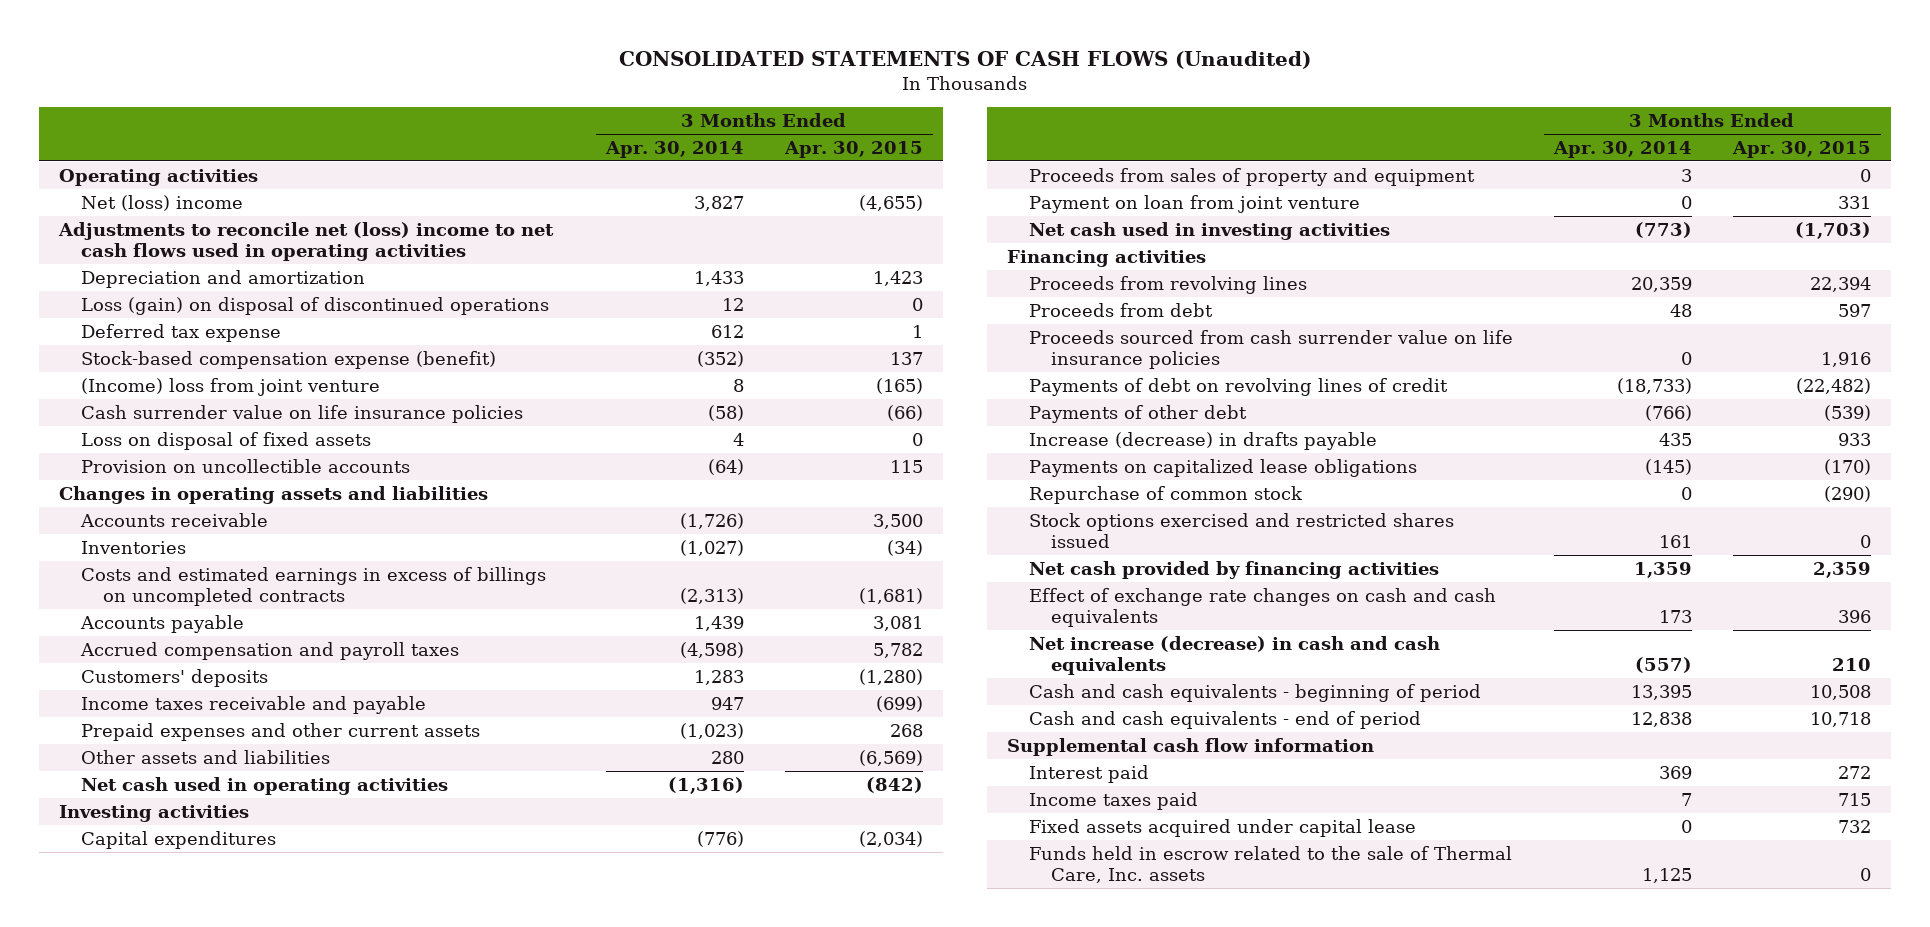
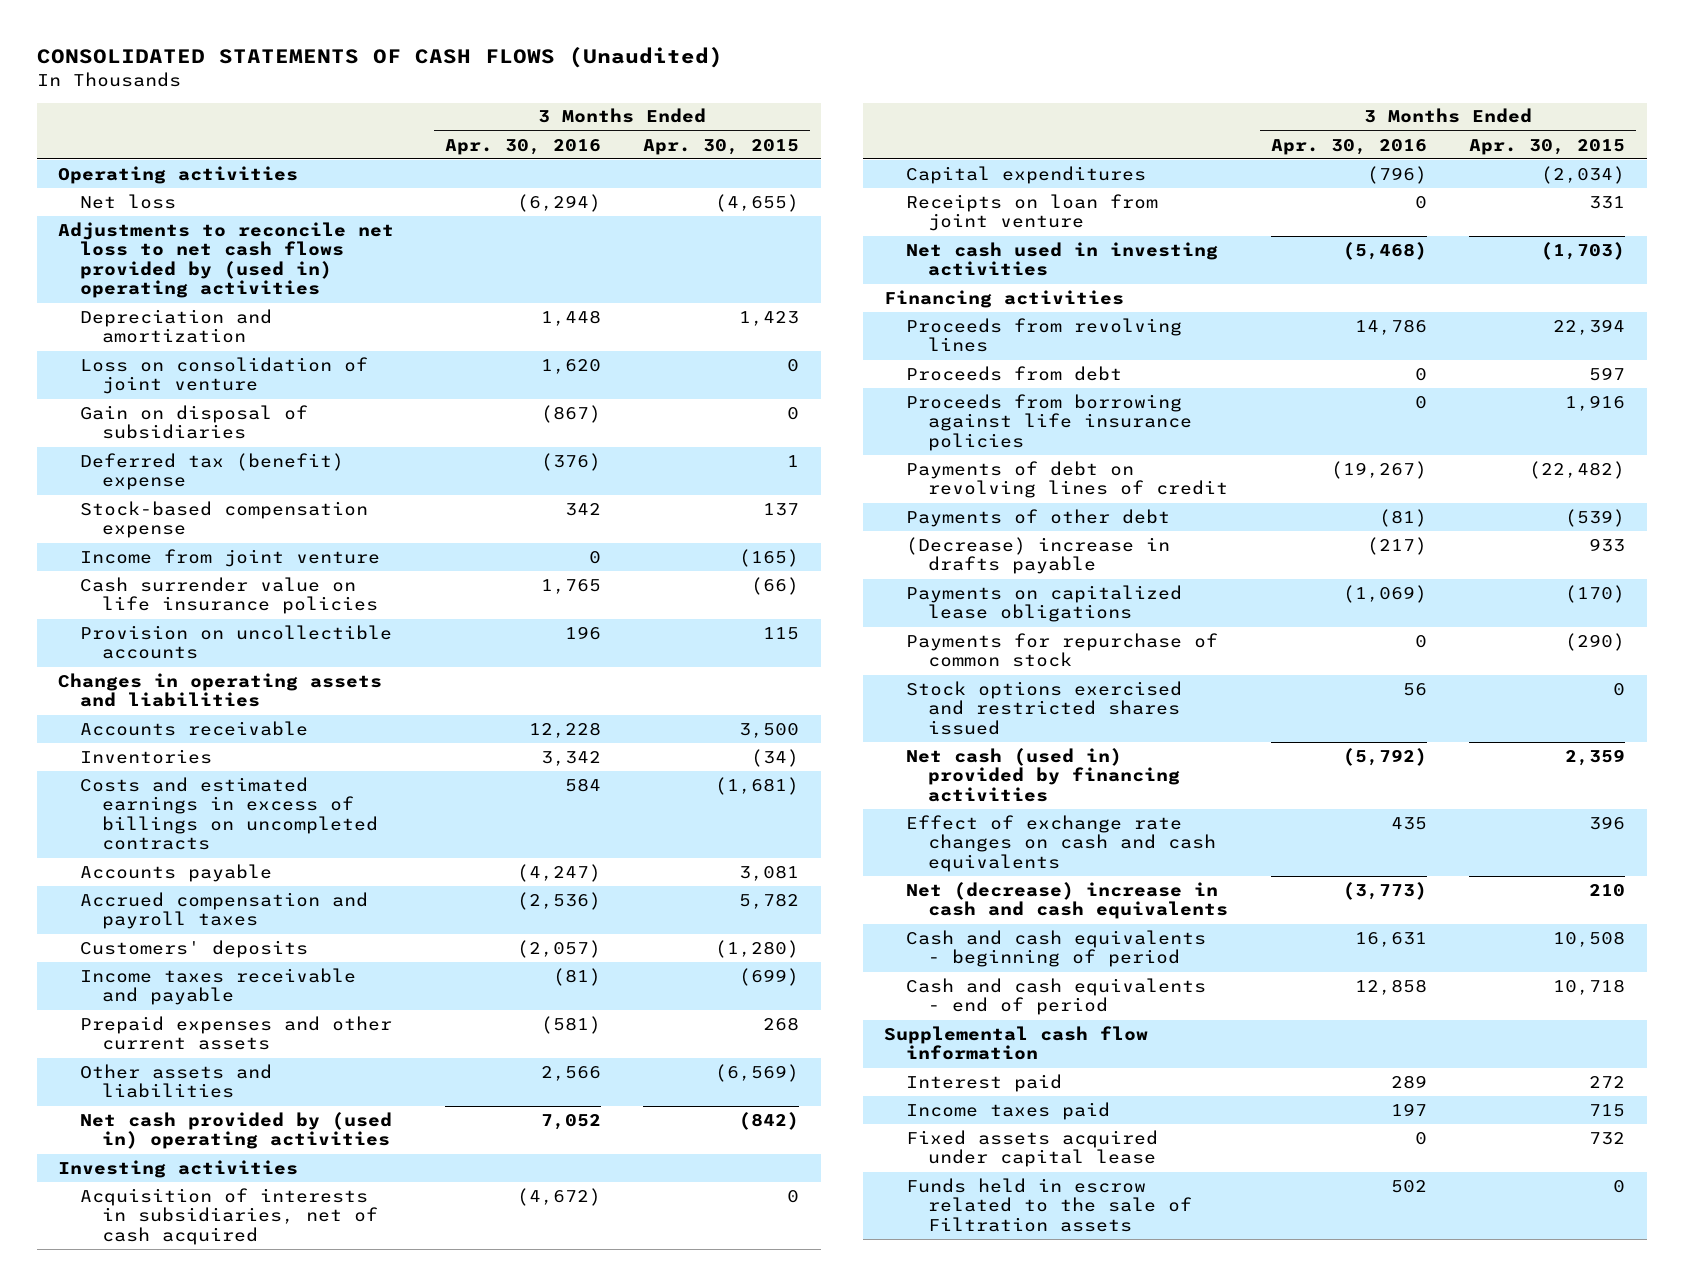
- | 3 Months Ended Apr. 30, 2014 | 3 Months Ended Apr. 30, 2015
+ | 3 Months Ended Apr. 30, 2016 | 3 Months Ended Apr. 30, 2015
- Net (loss) income | 3,827 | (4,655)
- Adjustments to reconcile net (loss) income to net cash flows used in operating activities
+ Net loss | (6,294) | (4,655)
+ Adjustments to reconcile net loss to net cash flows provided by (used in) operating activities
- Loss (gain) on disposal of discontinued operations | 12 | 0
- Deferred tax expense | 612 | 1
- Stock-based compensation expense (benefit) | (352) | 137
- (Income) loss from joint venture | 8 | (165)
+ Loss on consolidation of joint venture | 1,620 | 0
+ Gain on disposal of subsidiaries | (867) | 0
+ Deferred tax (benefit) expense | (376) | 1
+ Stock-based compensation expense | 342 | 137
+ Income from joint venture | 0 | (165)
- Loss on disposal of fixed assets | 4 | 0
- Net cash used in operating activities | (1,316) | (842)
+ Net cash provided by (used in) operating activities | 7,052 | (842)
+ Acquisition of interests in subsidiaries, net of cash acquired | (4,672) | 0
- Proceeds from sales of property and equipment | 3 | 0
- Payment on loan from joint venture | 0 | 331
+ Receipts on loan from joint venture | 0 | 331
- Proceeds sourced from cash surrender value on life insurance policies | 0 | 1,916
+ Proceeds from borrowing against life insurance policies | 0 | 1,916
- Increase (decrease) in drafts payable | 435 | 933
+ (Decrease) increase in drafts payable | (217) | 933
- Repurchase of common stock | 0 | (290)
+ Payments for repurchase of common stock | 0 | (290)
- Net cash provided by financing activities | 1,359 | 2,359
+ Net cash (used in) provided by financing activities | (5,792) | 2,359
- Net increase (decrease) in cash and cash equivalents | (557) | 210
+ Net (decrease) increase in cash and cash equivalents | (3,773) | 210
- Funds held in escrow related to the sale of Thermal Care, Inc. assets | 1,125 | 0
+ Funds held in escrow related to the sale of Filtration assets | 502 | 0

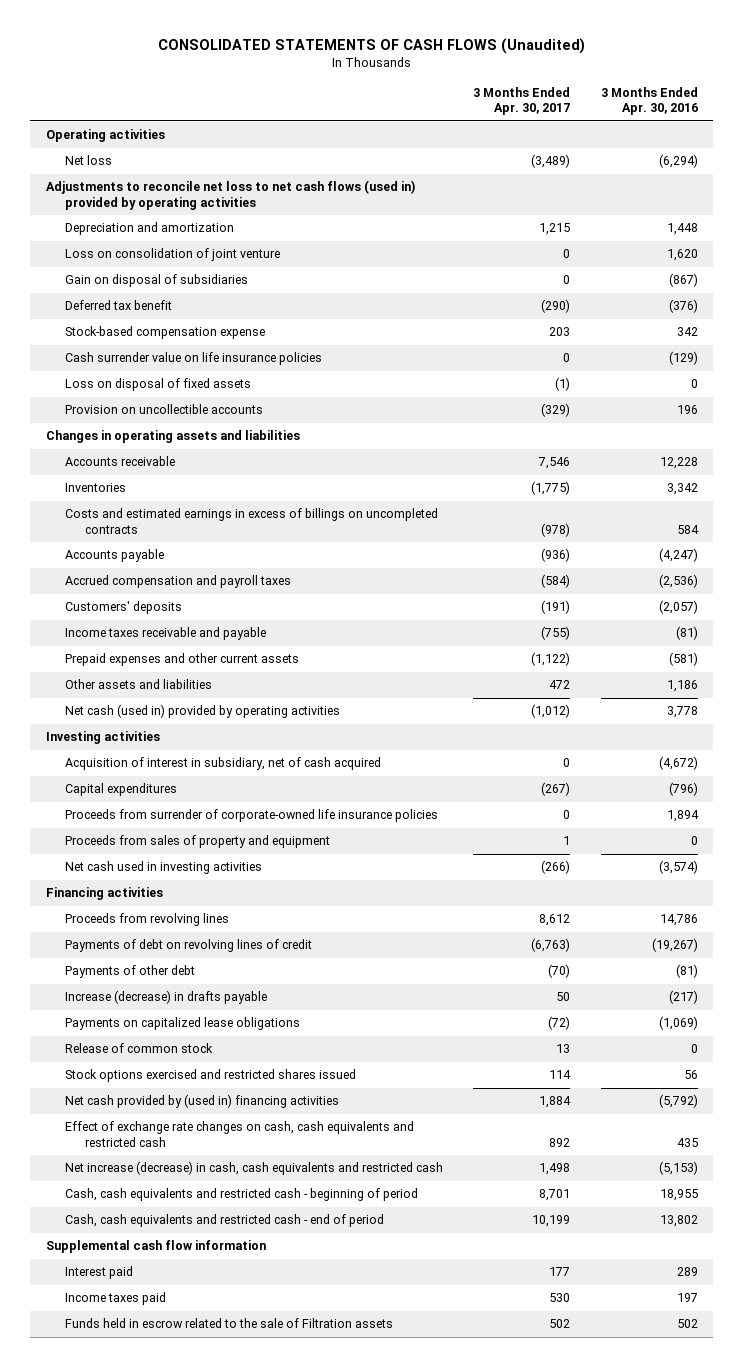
- | 3 Months Ended Apr. 30, 2016 | 3 Months Ended Apr. 30, 2015
+ | 3 Months Ended Apr. 30, 2017 | 3 Months Ended Apr. 30, 2016
- Adjustments to reconcile net loss to net cash flows provided by (used in) operating activities
+ Adjustments to reconcile net loss to net cash flows (used in) provided by operating activities
- Deferred tax (benefit) expense | (376) | 1
+ Deferred tax benefit | (290) | (376)
- Income from joint venture | 0 | (165)
- Cash surrender value on life insurance policies | 1,765 | (66)
+ Cash surrender value on life insurance policies | 0 | (129)
+ Loss on disposal of fixed assets | (1) | 0
- Other assets and liabilities | 2,566 | (6,569)
- Net cash provided by (used in) operating activities | 7,052 | (842)
+ Other assets and liabilities | 472 | 1,186
+ Net cash (used in) provided by operating activities | (1,012) | 3,778
- Acquisition of interests in subsidiaries, net of cash acquired | (4,672) | 0
+ Acquisition of interest in subsidiary, net of cash acquired | 0 | (4,672)
- Receipts on loan from joint venture | 0 | 331
- Net cash used in investing activities | (5,468) | (1,703)
+ Proceeds from surrender of corporate-owned life insurance policies | 0 | 1,894
+ Proceeds from sales of property and equipment | 1 | 0
+ Net cash used in investing activities | (266) | (3,574)
- Proceeds from debt | 0 | 597
- Proceeds from borrowing against life insurance policies | 0 | 1,916
- (Decrease) increase in drafts payable | (217) | 933
+ Increase (decrease) in drafts payable | 50 | (217)
- Payments for repurchase of common stock | 0 | (290)
+ Release of common stock | 13 | 0
- Net cash (used in) provided by financing activities | (5,792) | 2,359
- Effect of exchange rate changes on cash and cash equivalents | 435 | 396
- Net (decrease) increase in cash and cash equivalents | (3,773) | 210
- Cash and cash equivalents - beginning of period | 16,631 | 10,508
- Cash and cash equivalents - end of period | 12,858 | 10,718
+ Net cash provided by (used in) financing activities | 1,884 | (5,792)
+ Effect of exchange rate changes on cash, cash equivalents and restricted cash | 892 | 435
+ Net increase (decrease) in cash, cash equivalents and restricted cash | 1,498 | (5,153)
+ Cash, cash equivalents and restricted cash - beginning of period | 8,701 | 18,955
+ Cash, cash equivalents and restricted cash - end of period | 10,199 | 13,802
- Fixed assets acquired under capital lease | 0 | 732

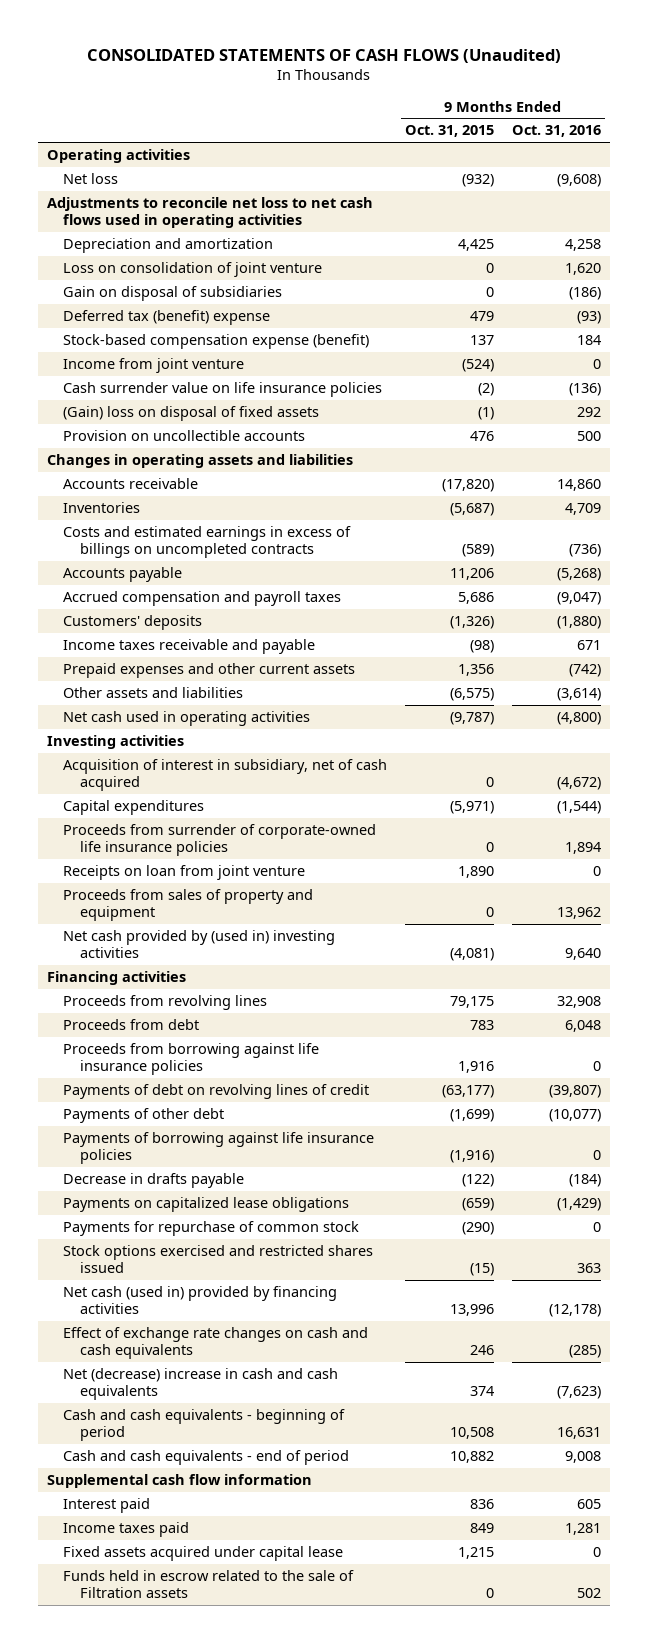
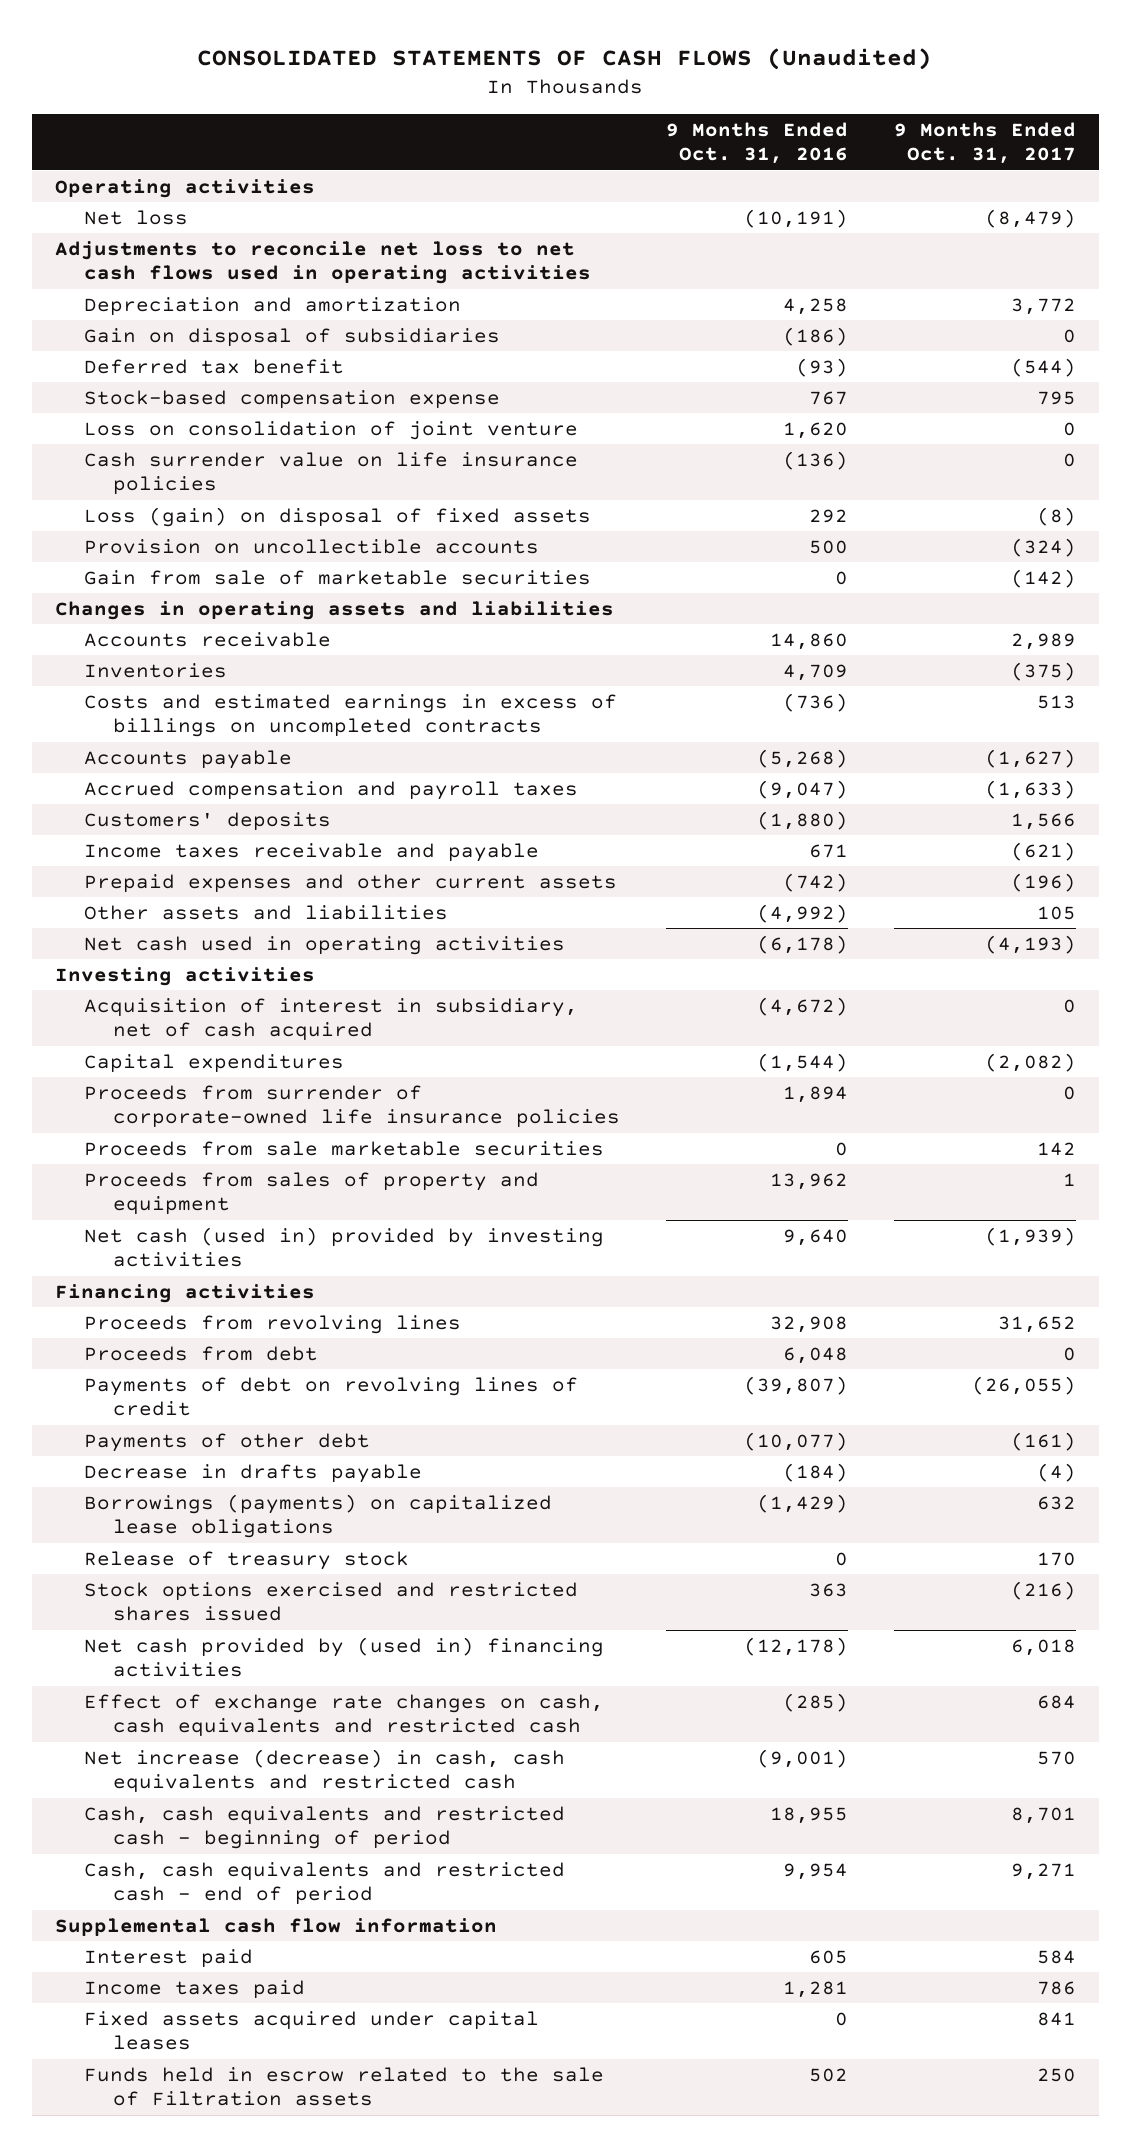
- | 9 Months Ended Oct. 31, 2015 | 9 Months Ended Oct. 31, 2016
+ | 9 Months Ended Oct. 31, 2016 | 9 Months Ended Oct. 31, 2017
- Net loss | (932) | (9,608)
+ Net loss | (10,191) | (8,479)
- Deferred tax (benefit) expense | 479 | (93)
- Stock-based compensation expense (benefit) | 137 | 184
- Income from joint venture | (524) | 0
+ Deferred tax benefit | (93) | (544)
+ Stock-based compensation expense | 767 | 795
moved down: Loss on consolidation of joint venture | 1,620 | 0
- (Gain) loss on disposal of fixed assets | (1) | 292
+ Loss (gain) on disposal of fixed assets | 292 | (8)
+ Gain from sale of marketable securities | 0 | (142)
- Other assets and liabilities | (6,575) | (3,614)
- Net cash used in operating activities | (9,787) | (4,800)
+ Other assets and liabilities | (4,992) | 105
+ Net cash used in operating activities | (6,178) | (4,193)
- Receipts on loan from joint venture | 1,890 | 0
+ Proceeds from sale marketable securities | 0 | 142
- Net cash provided by (used in) investing activities | (4,081) | 9,640
+ Net cash (used in) provided by investing activities | 9,640 | (1,939)
- Proceeds from borrowing against life insurance policies | 1,916 | 0
- Payments of borrowing against life insurance policies | (1,916) | 0
- Payments on capitalized lease obligations | (659) | (1,429)
- Payments for repurchase of common stock | (290) | 0
+ Borrowings (payments) on capitalized lease obligations | (1,429) | 632
+ Release of treasury stock | 0 | 170
- Net cash (used in) provided by financing activities | 13,996 | (12,178)
- Effect of exchange rate changes on cash and cash equivalents | 246 | (285)
- Net (decrease) increase in cash and cash equivalents | 374 | (7,623)
- Cash and cash equivalents - beginning of period | 10,508 | 16,631
- Cash and cash equivalents - end of period | 10,882 | 9,008
+ Net cash provided by (used in) financing activities | (12,178) | 6,018
+ Effect of exchange rate changes on cash, cash equivalents and restricted cash | (285) | 684
+ Net increase (decrease) in cash, cash equivalents and restricted cash | (9,001) | 570
+ Cash, cash equivalents and restricted cash - beginning of period | 18,955 | 8,701
+ Cash, cash equivalents and restricted cash - end of period | 9,954 | 9,271
- Fixed assets acquired under capital lease | 1,215 | 0
+ Fixed assets acquired under capital leases | 0 | 841

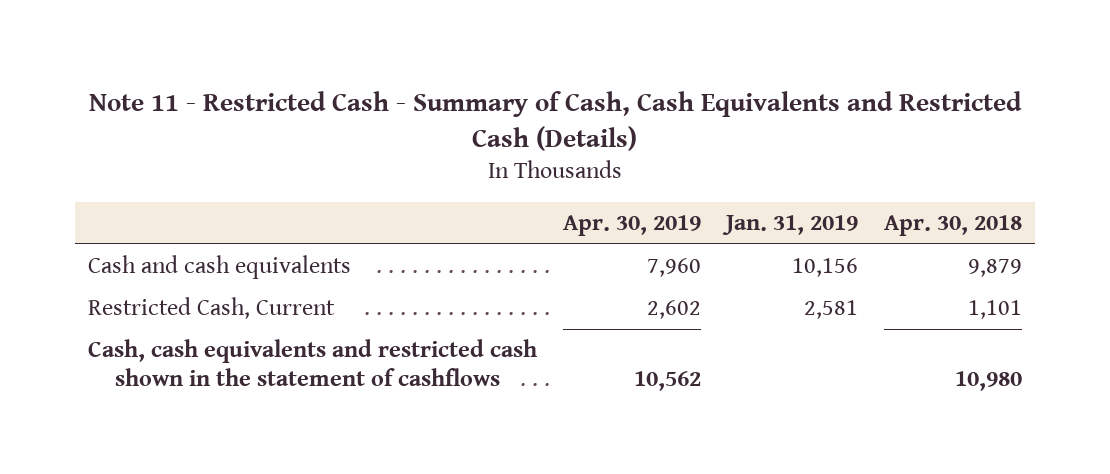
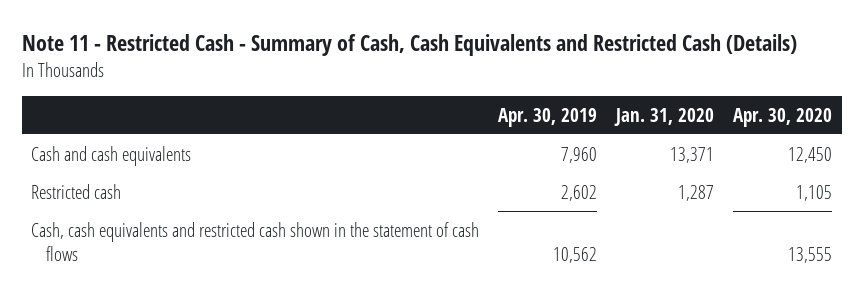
- | Apr. 30, 2019 | Jan. 31, 2019 | Apr. 30, 2018
+ | Apr. 30, 2019 | Jan. 31, 2020 | Apr. 30, 2020
- Restricted Cash, Current | 2,602 | 2,581 | 1,101
- Cash, cash equivalents and restricted cash shown in the statement of cashflows | 10,562 | | 10,980
+ Restricted cash | 2,602 | 1,287 | 1,105
+ Cash, cash equivalents and restricted cash shown in the statement of cash flows | 10,562 | | 13,555

